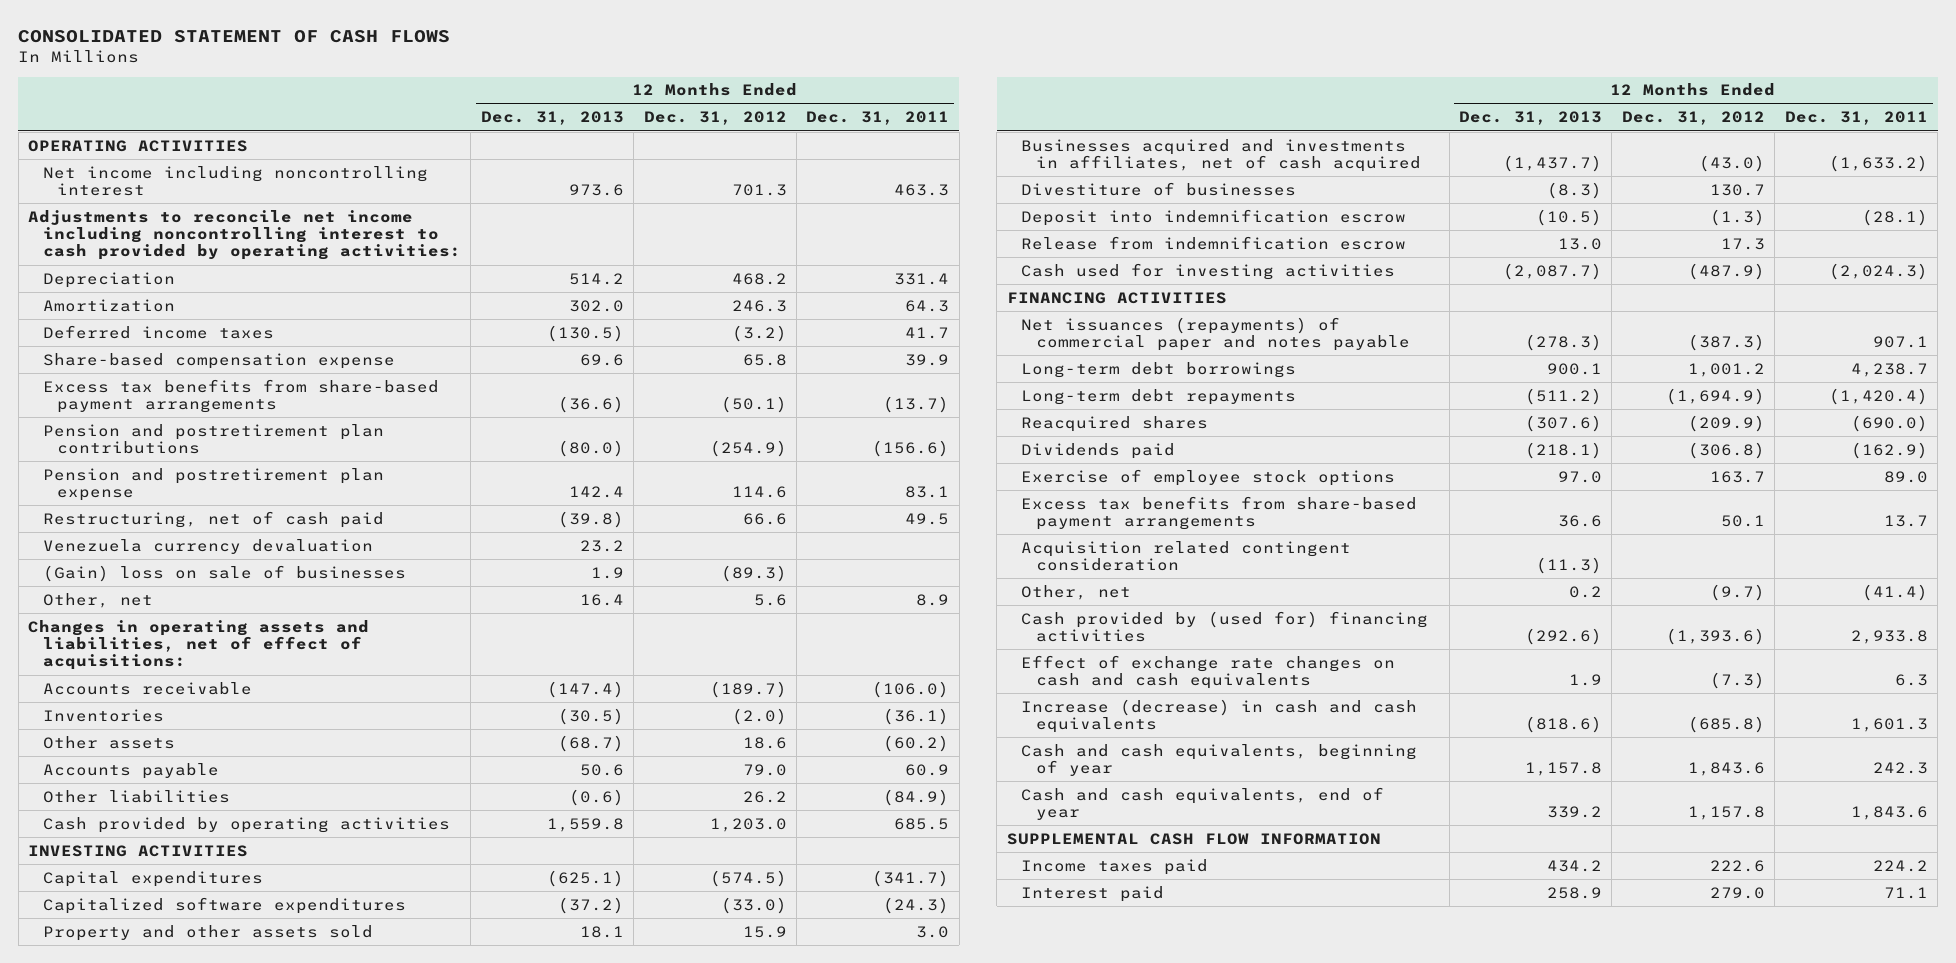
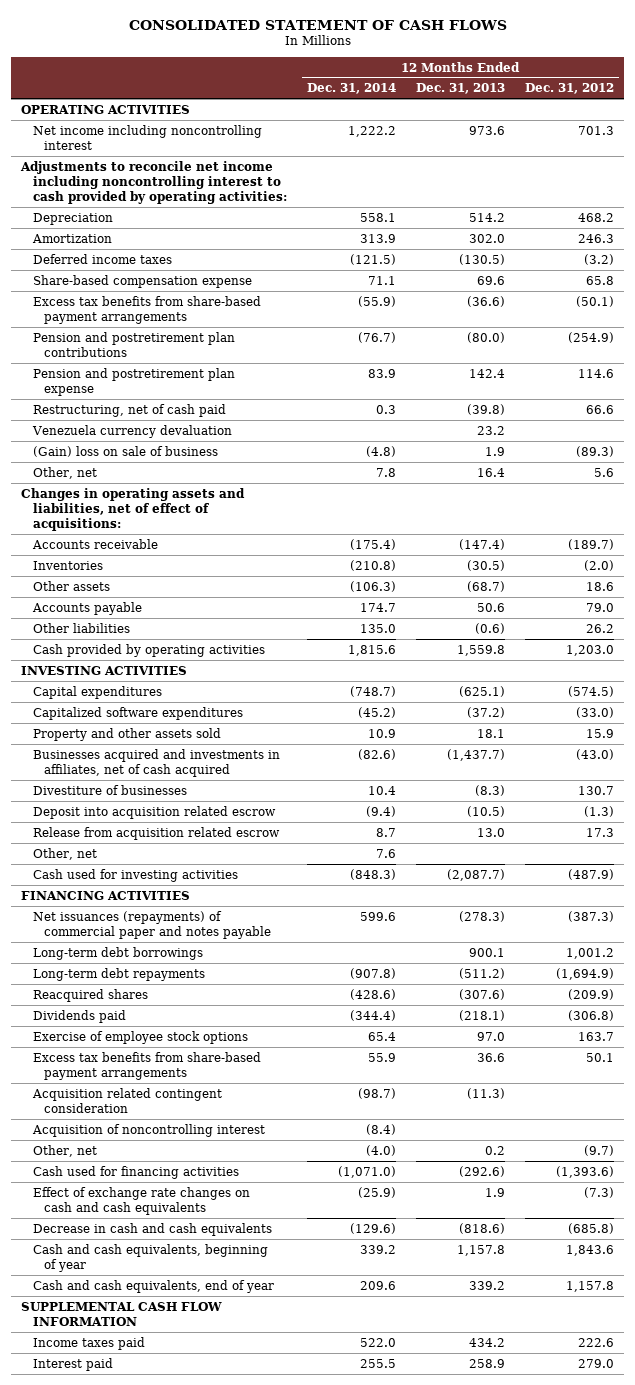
- | 12 Months Ended Dec. 31, 2013 | 12 Months Ended Dec. 31, 2012 | 12 Months Ended Dec. 31, 2011
+ | 12 Months Ended Dec. 31, 2014 | 12 Months Ended Dec. 31, 2013 | 12 Months Ended Dec. 31, 2012
- (Gain) loss on sale of businesses | 1.9 | (89.3) |
+ (Gain) loss on sale of business | (4.8) | 1.9 | (89.3)
- Deposit into indemnification escrow | (10.5) | (1.3) | (28.1)
- Release from indemnification escrow | 13.0 | 17.3 |
+ Deposit into acquisition related escrow | (9.4) | (10.5) | (1.3)
+ Release from acquisition related escrow | 8.7 | 13.0 | 17.3
+ Other, net | 7.6 | |
+ Acquisition of noncontrolling interest | (8.4) | |
- Cash provided by (used for) financing activities | (292.6) | (1,393.6) | 2,933.8
+ Cash used for financing activities | (1,071.0) | (292.6) | (1,393.6)
- Increase (decrease) in cash and cash equivalents | (818.6) | (685.8) | 1,601.3
+ Decrease in cash and cash equivalents | (129.6) | (818.6) | (685.8)

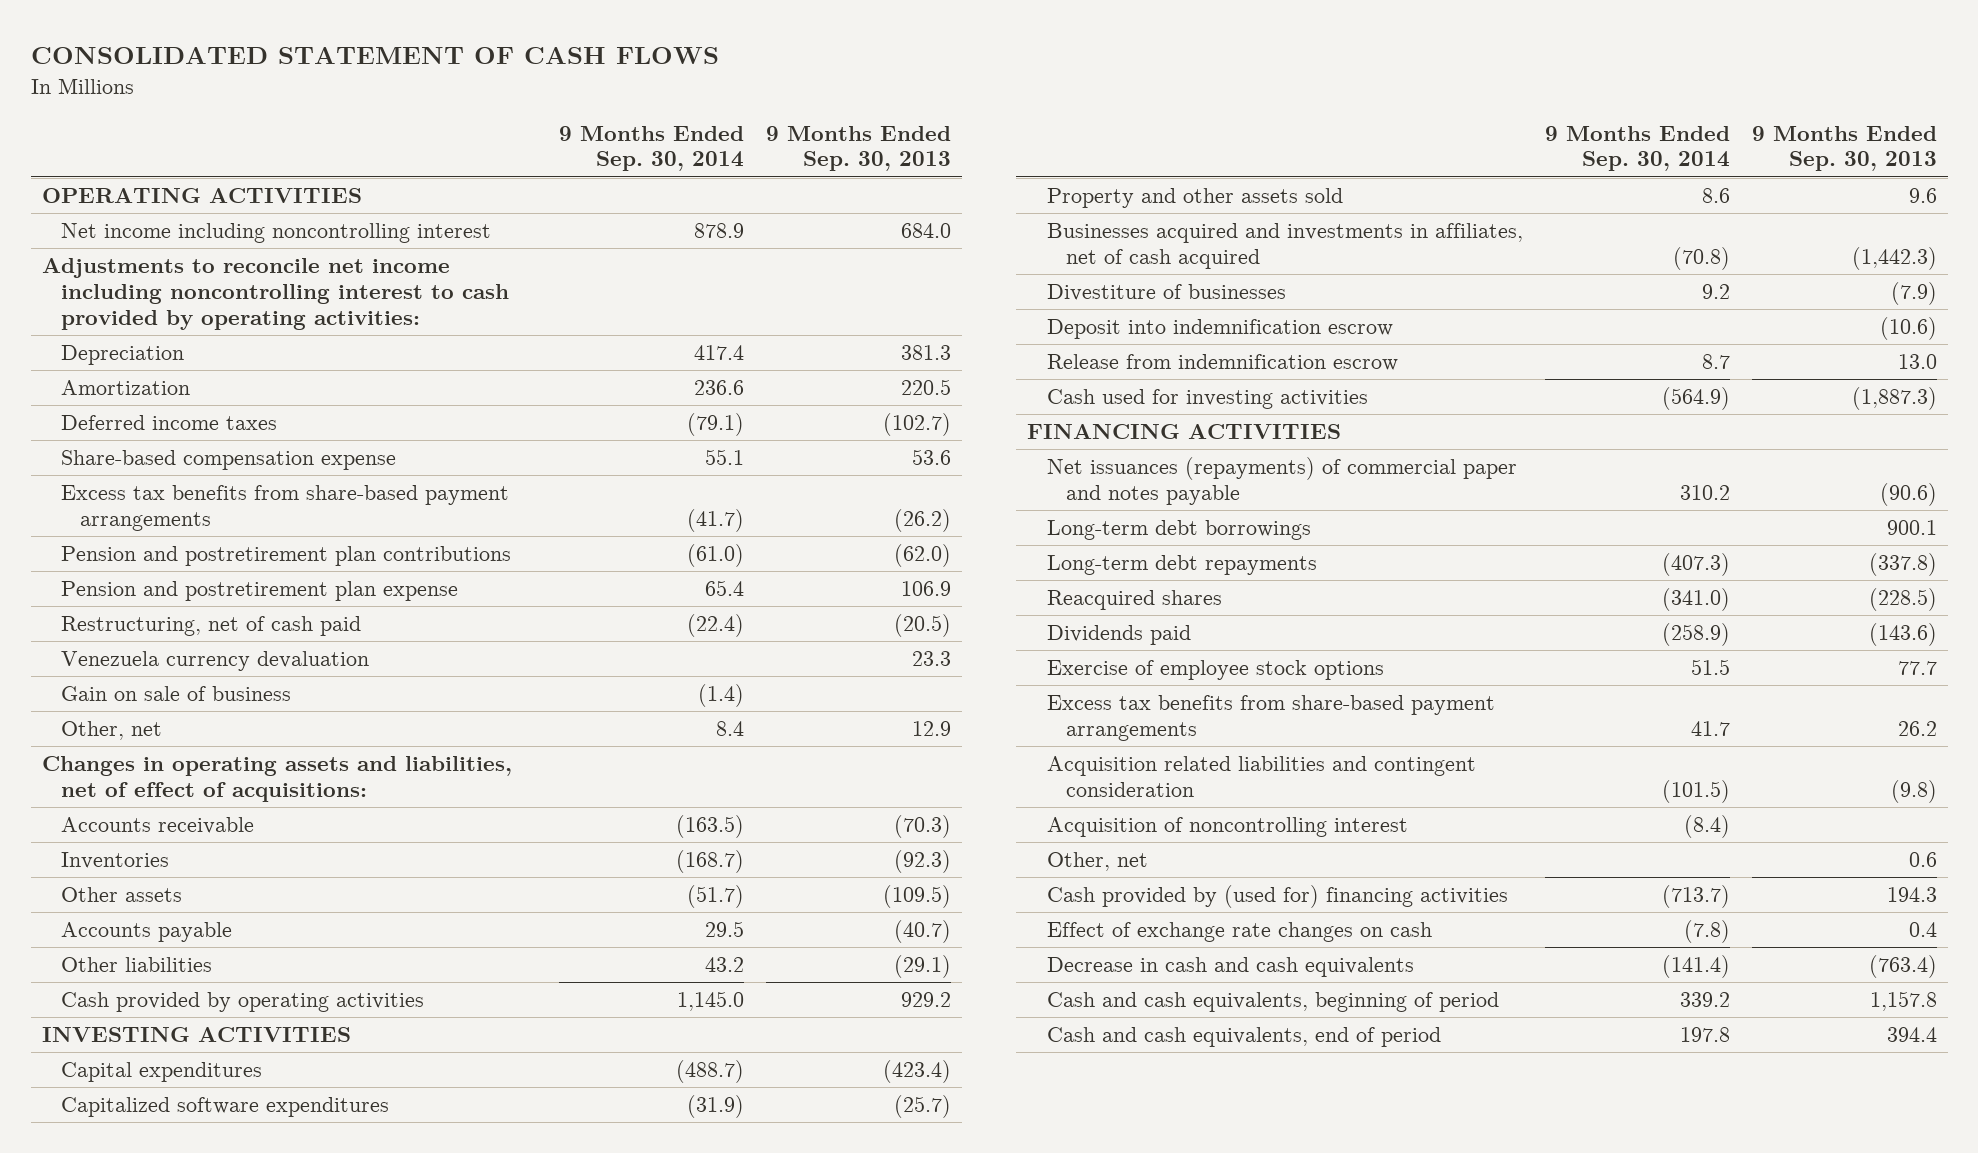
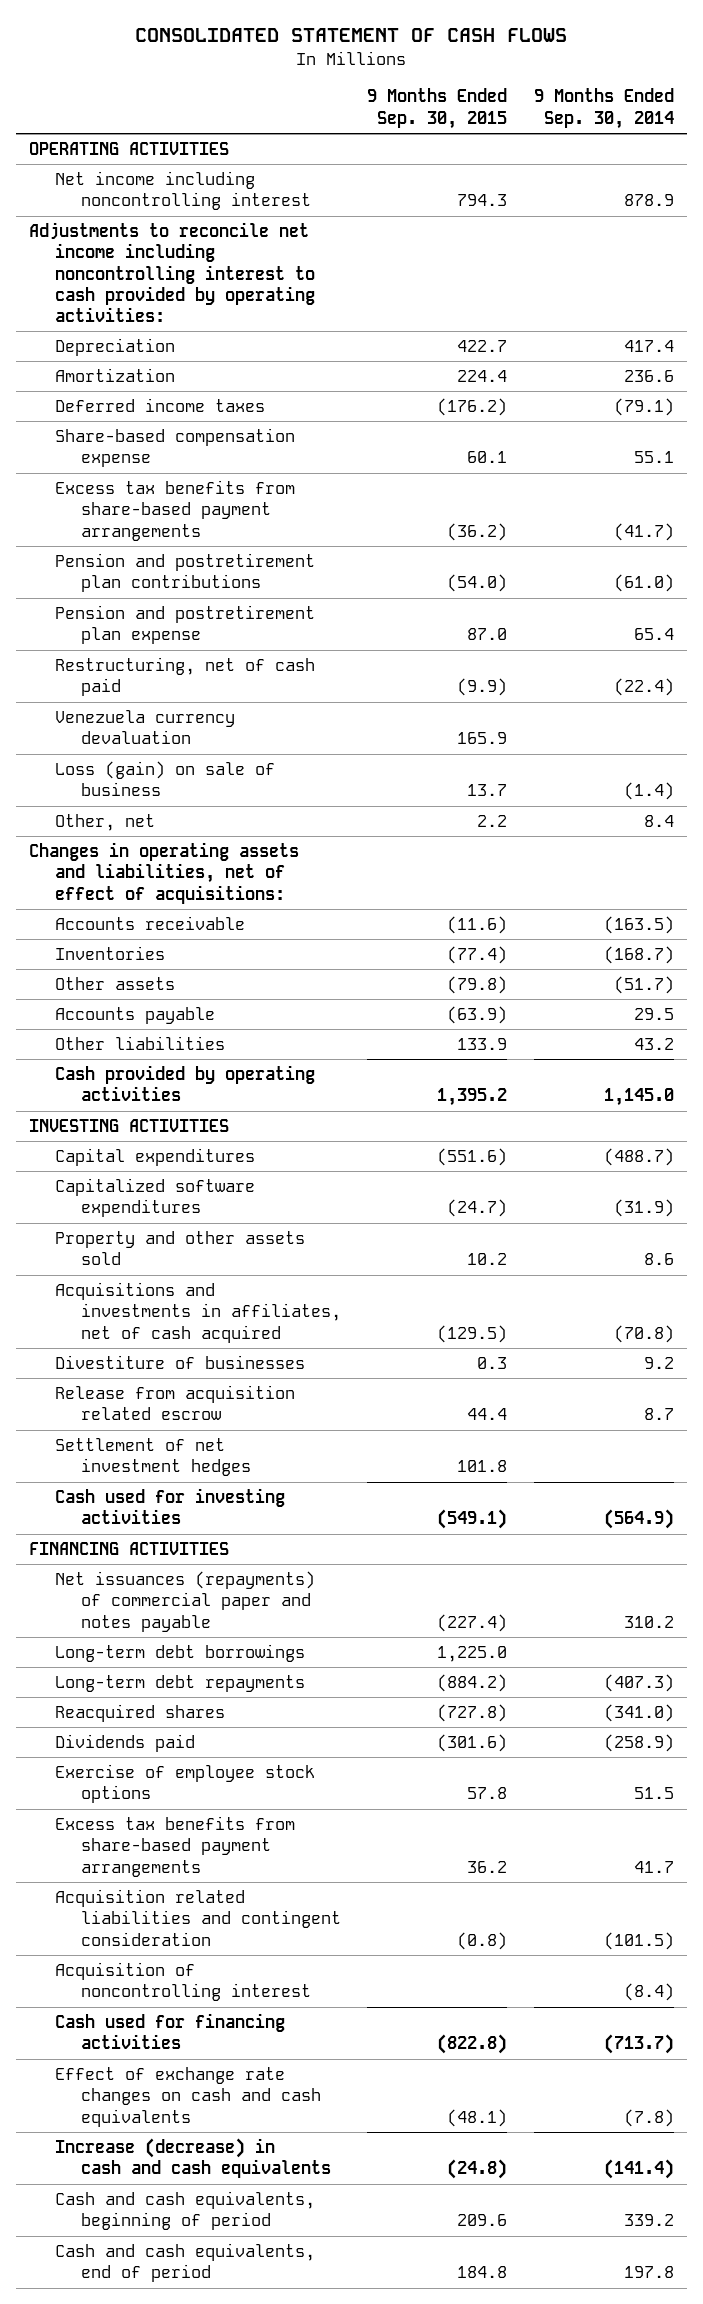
- | 9 Months Ended Sep. 30, 2014 | 9 Months Ended Sep. 30, 2013
+ | 9 Months Ended Sep. 30, 2015 | 9 Months Ended Sep. 30, 2014
- Gain on sale of business | (1.4) |
+ Loss (gain) on sale of business | 13.7 | (1.4)
- Businesses acquired and investments in affiliates, net of cash acquired | (70.8) | (1,442.3)
+ Acquisitions and investments in affiliates, net of cash acquired | (129.5) | (70.8)
- Deposit into indemnification escrow | | (10.6)
- Release from indemnification escrow | 8.7 | 13.0
+ Release from acquisition related escrow | 44.4 | 8.7
+ Settlement of net investment hedges | 101.8 |
- Other, net | | 0.6
- Cash provided by (used for) financing activities | (713.7) | 194.3
- Effect of exchange rate changes on cash | (7.8) | 0.4
- Decrease in cash and cash equivalents | (141.4) | (763.4)
+ Cash used for financing activities | (822.8) | (713.7)
+ Effect of exchange rate changes on cash and cash equivalents | (48.1) | (7.8)
+ Increase (decrease) in cash and cash equivalents | (24.8) | (141.4)

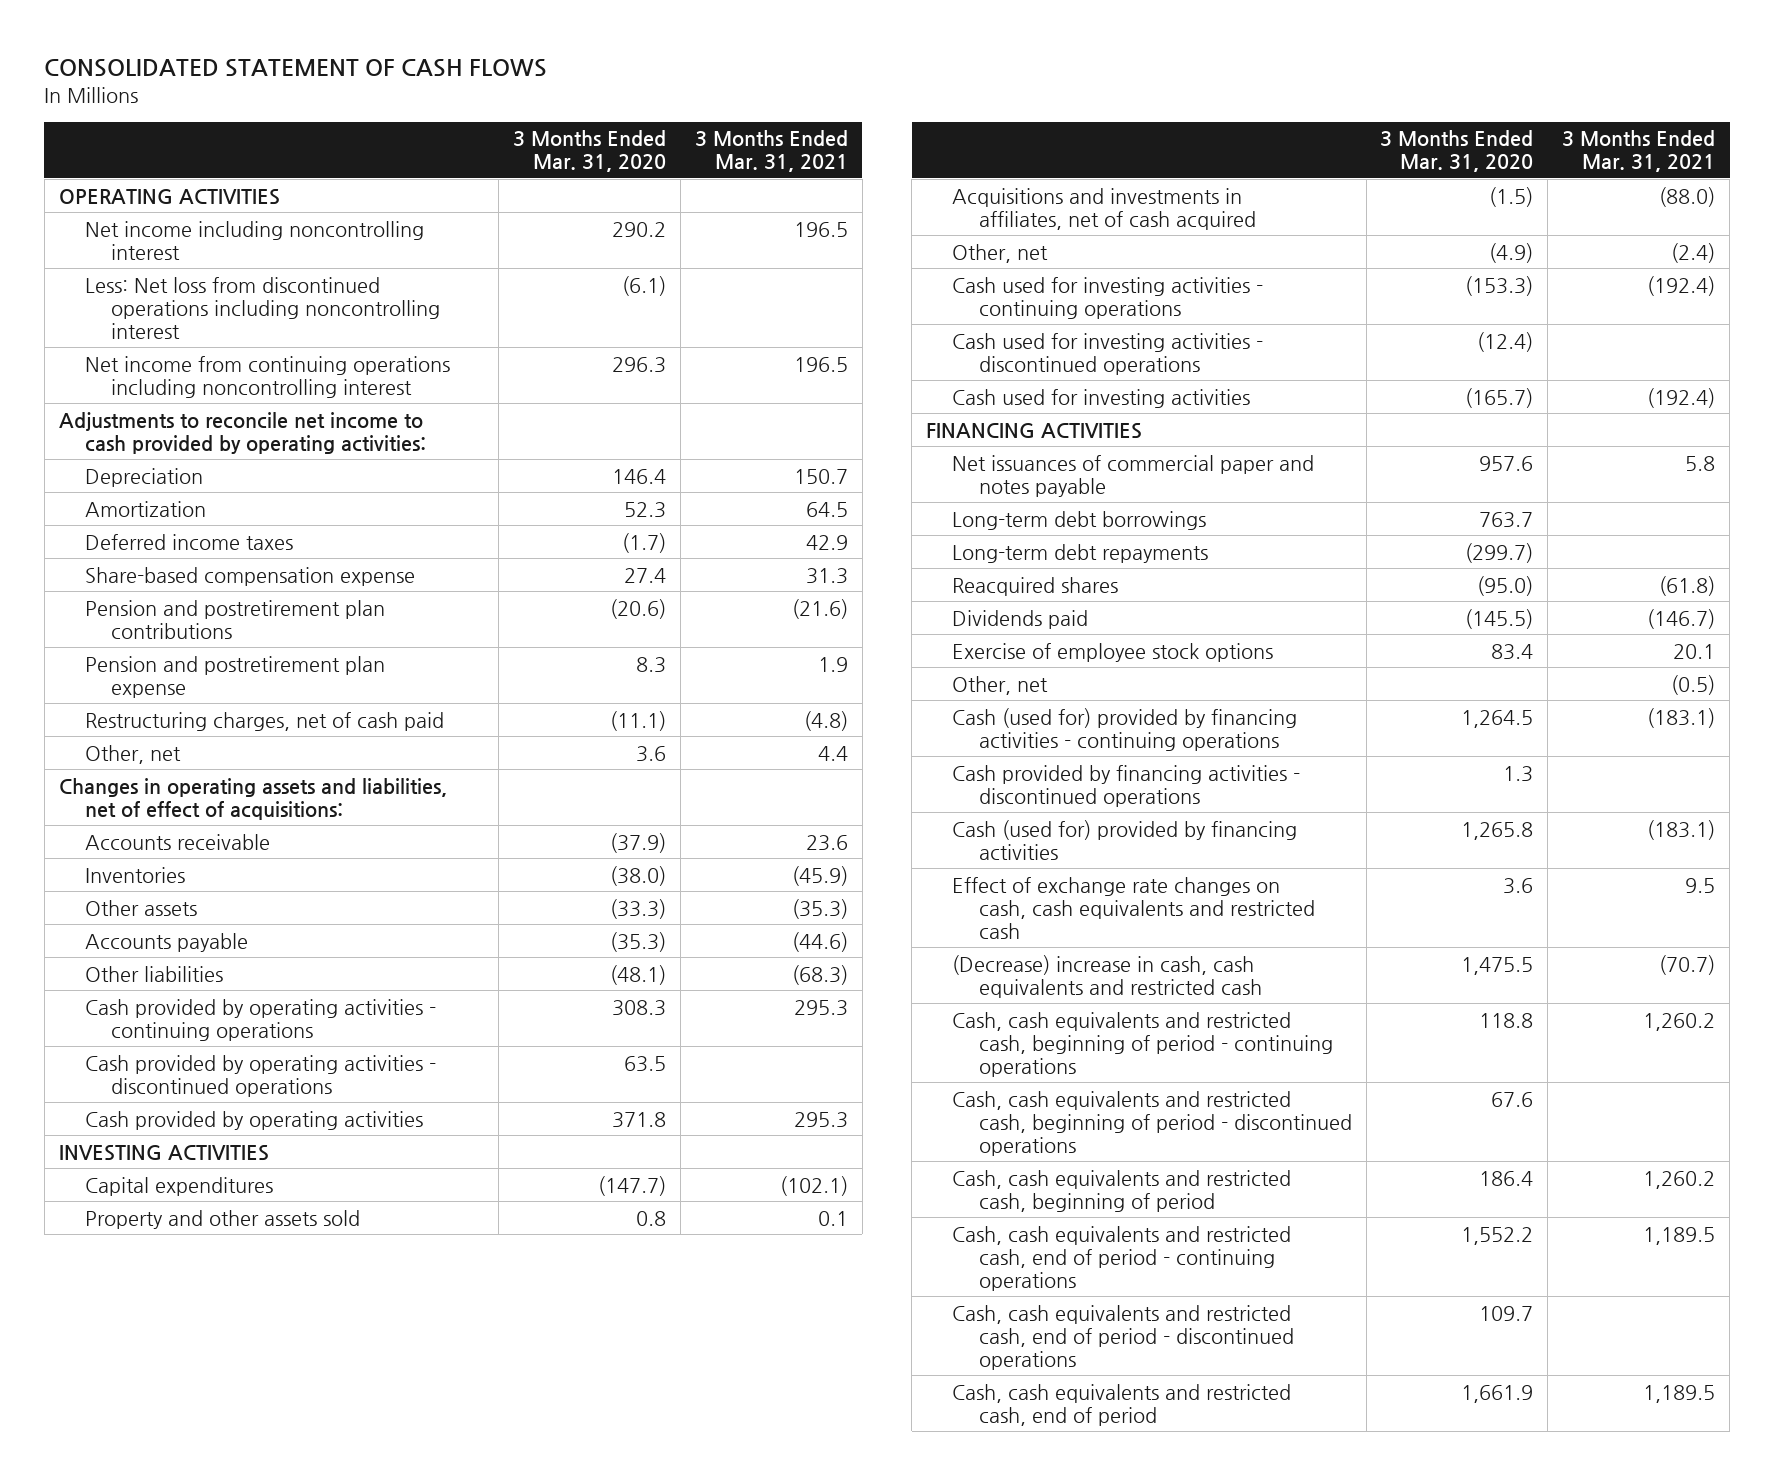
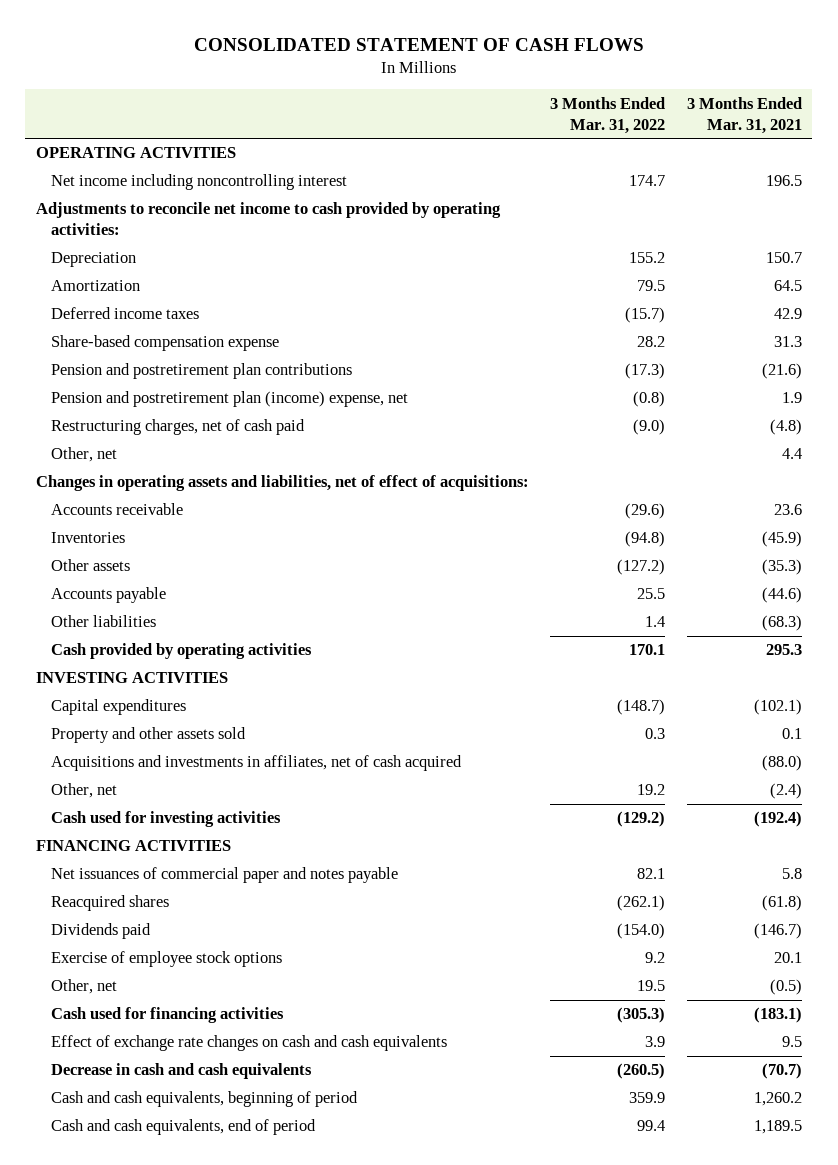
- | 3 Months Ended Mar. 31, 2020 | 3 Months Ended Mar. 31, 2021
+ | 3 Months Ended Mar. 31, 2022 | 3 Months Ended Mar. 31, 2021
- Less: Net loss from discontinued operations including noncontrolling interest | (6.1) |
- Net income from continuing operations including noncontrolling interest | 296.3 | 196.5
- Pension and postretirement plan expense | 8.3 | 1.9
+ Pension and postretirement plan (income) expense, net | (0.8) | 1.9
- Cash provided by operating activities - continuing operations | 308.3 | 295.3
- Cash provided by operating activities - discontinued operations | 63.5 |
- Cash used for investing activities - continuing operations | (153.3) | (192.4)
- Cash used for investing activities - discontinued operations | (12.4) |
- Long-term debt borrowings | 763.7 |
- Long-term debt repayments | (299.7) |
- Cash (used for) provided by financing activities - continuing operations | 1,264.5 | (183.1)
- Cash provided by financing activities - discontinued operations | 1.3 |
- Cash (used for) provided by financing activities | 1,265.8 | (183.1)
- Effect of exchange rate changes on cash, cash equivalents and restricted cash | 3.6 | 9.5
- (Decrease) increase in cash, cash equivalents and restricted cash | 1,475.5 | (70.7)
- Cash, cash equivalents and restricted cash, beginning of period - continuing operations | 118.8 | 1,260.2
- Cash, cash equivalents and restricted cash, beginning of period - discontinued operations | 67.6 |
- Cash, cash equivalents and restricted cash, beginning of period | 186.4 | 1,260.2
- Cash, cash equivalents and restricted cash, end of period - continuing operations | 1,552.2 | 1,189.5
- Cash, cash equivalents and restricted cash, end of period - discontinued operations | 109.7 |
- Cash, cash equivalents and restricted cash, end of period | 1,661.9 | 1,189.5
+ Cash used for financing activities | (305.3) | (183.1)
+ Effect of exchange rate changes on cash and cash equivalents | 3.9 | 9.5
+ Decrease in cash and cash equivalents | (260.5) | (70.7)
+ Cash and cash equivalents, beginning of period | 359.9 | 1,260.2
+ Cash and cash equivalents, end of period | 99.4 | 1,189.5

